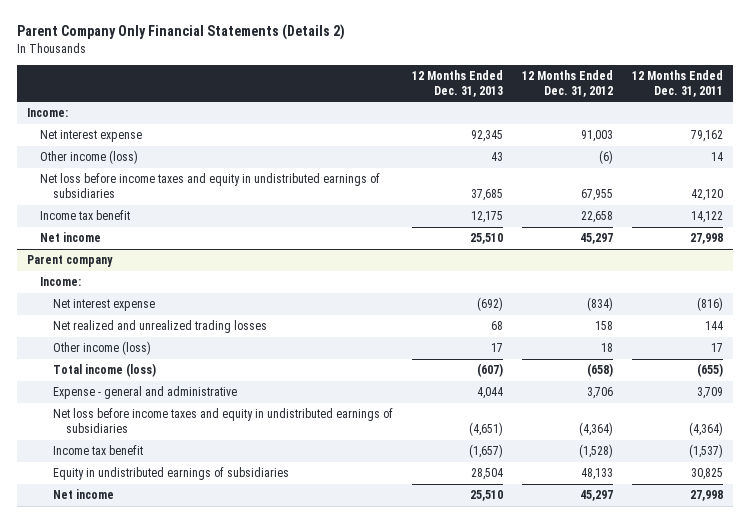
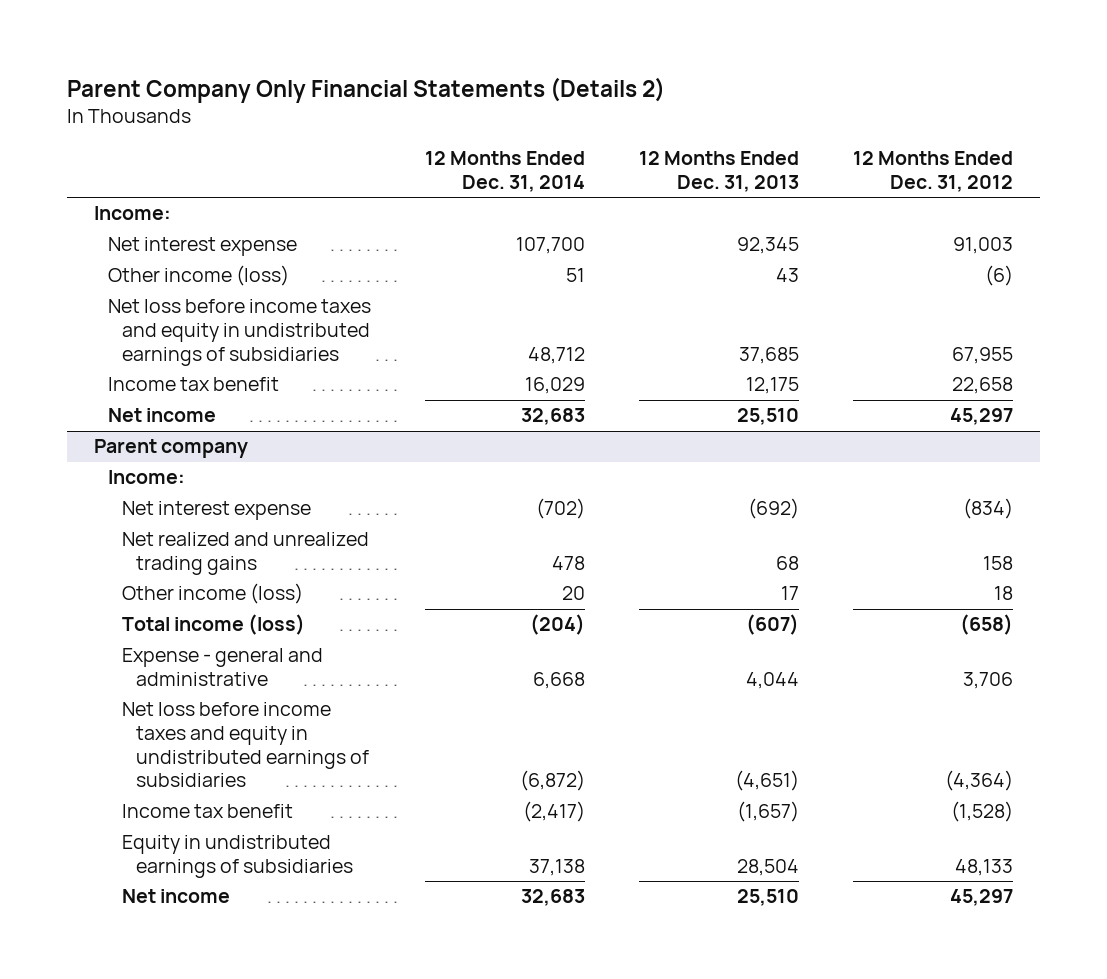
- | 12 Months Ended Dec. 31, 2013 | 12 Months Ended Dec. 31, 2012 | 12 Months Ended Dec. 31, 2011
+ | 12 Months Ended Dec. 31, 2014 | 12 Months Ended Dec. 31, 2013 | 12 Months Ended Dec. 31, 2012
@ Parent company
- Net realized and unrealized trading losses | 68 | 158 | 144
+ Net realized and unrealized trading gains | 478 | 68 | 158

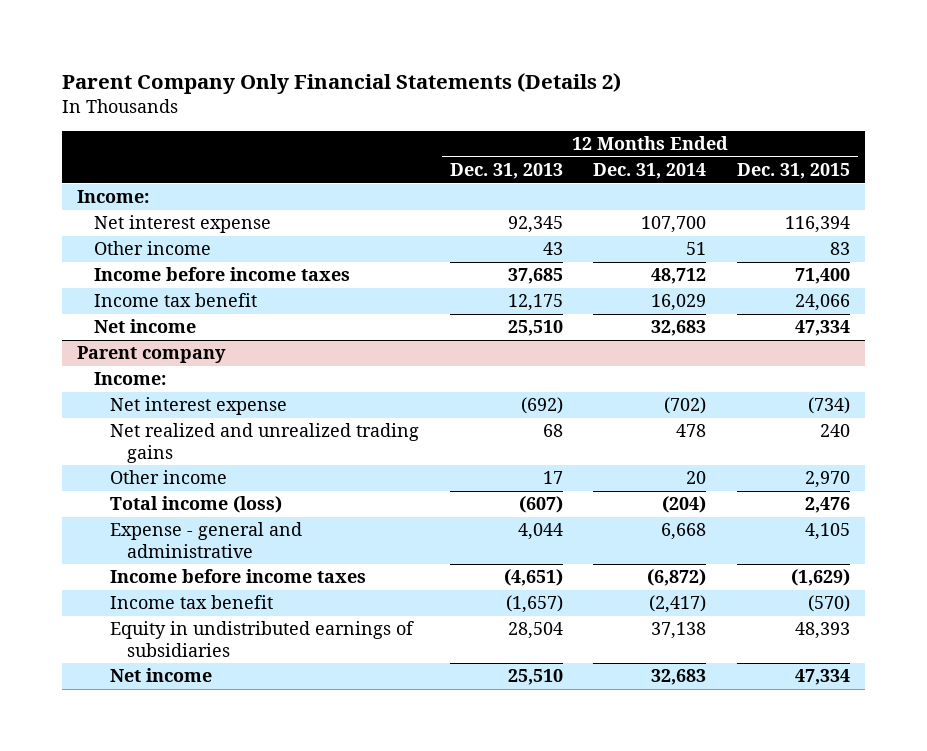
- | 12 Months Ended Dec. 31, 2014 | 12 Months Ended Dec. 31, 2013 | 12 Months Ended Dec. 31, 2012
+ | 12 Months Ended Dec. 31, 2013 | 12 Months Ended Dec. 31, 2014 | 12 Months Ended Dec. 31, 2015
- Other income (loss) | 51 | 43 | (6)
- Net loss before income taxes and equity in undistributed earnings of subsidiaries | 48,712 | 37,685 | 67,955
+ Other income | 43 | 51 | 83
+ Income before income taxes | 37,685 | 48,712 | 71,400
@ Parent company
- Other income (loss) | 20 | 17 | 18
+ Other income | 17 | 20 | 2,970
- Net loss before income taxes and equity in undistributed earnings of subsidiaries | (6,872) | (4,651) | (4,364)
+ Income before income taxes | (4,651) | (6,872) | (1,629)

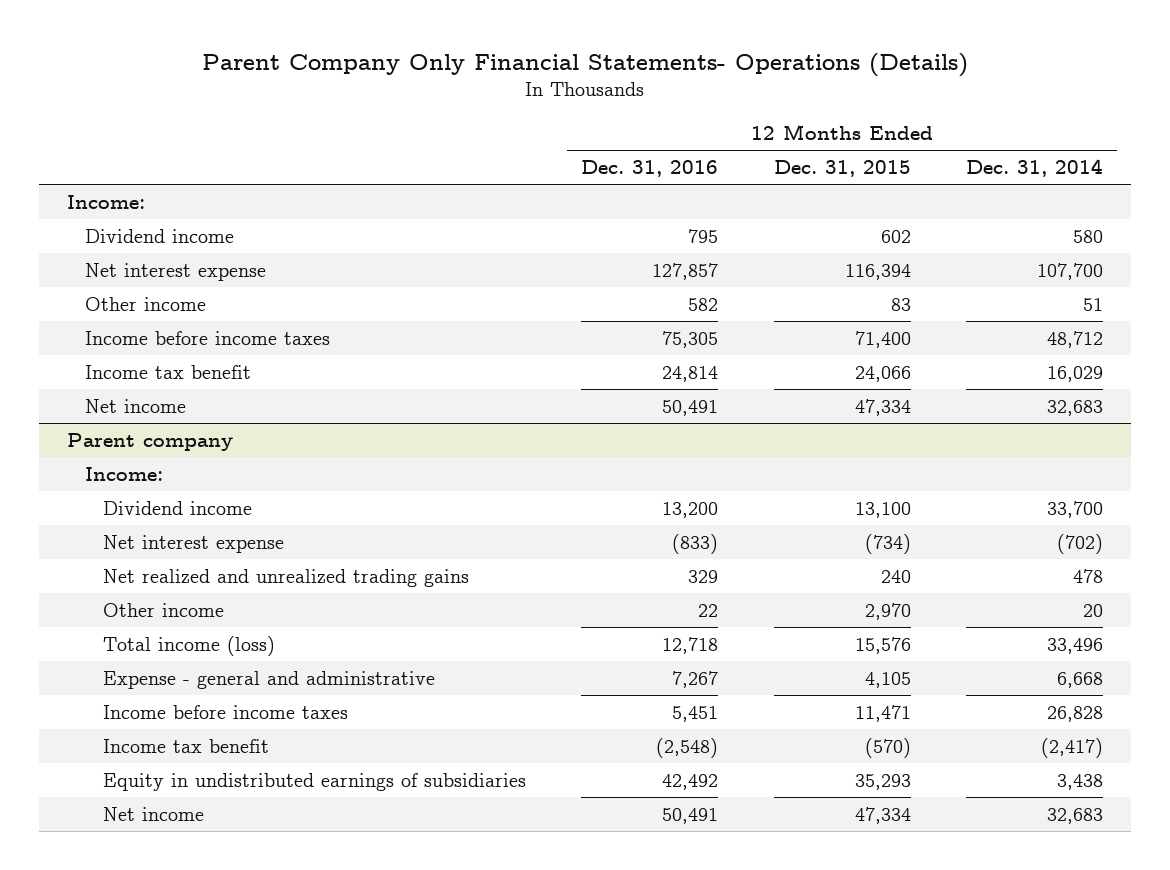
- Parent Company Only Financial Statements (Details 2)
+ Parent Company Only Financial Statements- Operations (Details)
- | 12 Months Ended Dec. 31, 2013 | 12 Months Ended Dec. 31, 2014 | 12 Months Ended Dec. 31, 2015
+ | 12 Months Ended Dec. 31, 2016 | 12 Months Ended Dec. 31, 2015 | 12 Months Ended Dec. 31, 2014
+ Dividend income | 795 | 602 | 580
@ Parent company
+ Dividend income | 13,200 | 13,100 | 33,700
- Total income (loss) | (607) | (204) | 2,476
+ Total income (loss) | 12,718 | 15,576 | 33,496
- Income before income taxes | (4,651) | (6,872) | (1,629)
+ Income before income taxes | 5,451 | 11,471 | 26,828
- Equity in undistributed earnings of subsidiaries | 28,504 | 37,138 | 48,393
+ Equity in undistributed earnings of subsidiaries | 42,492 | 35,293 | 3,438

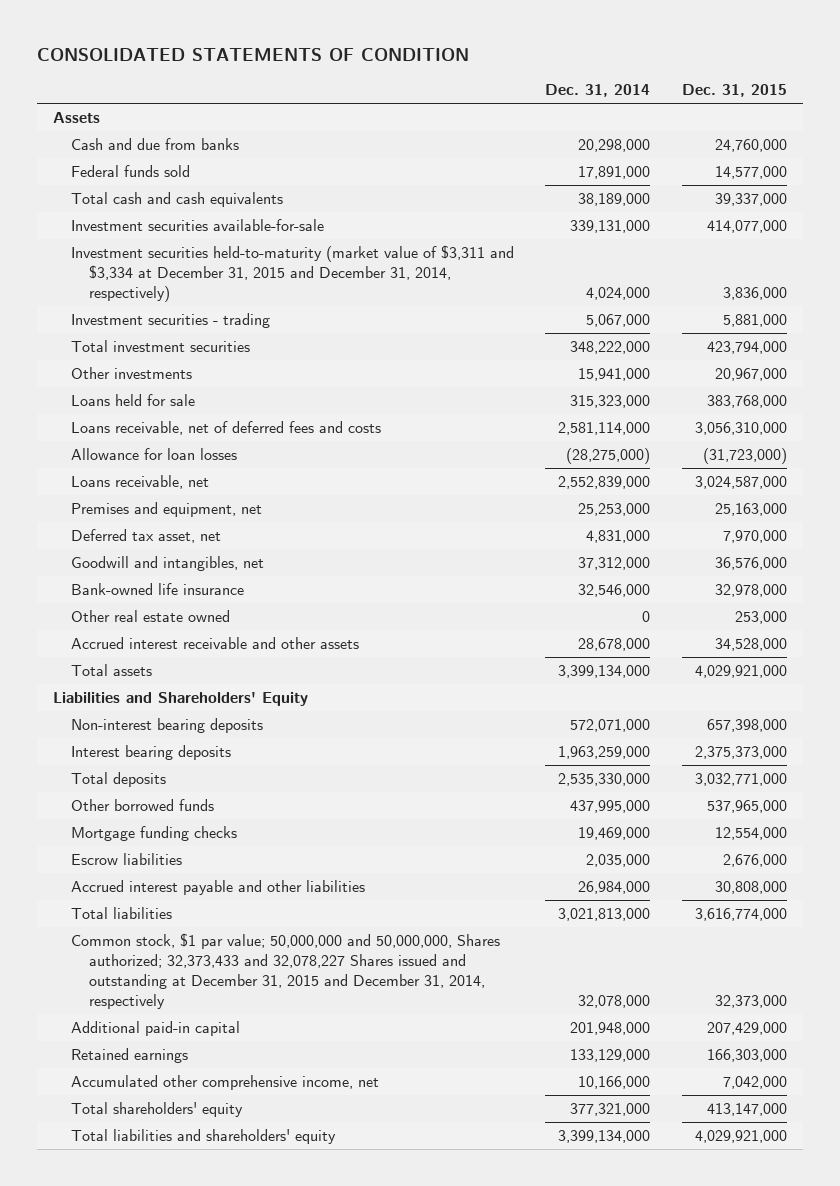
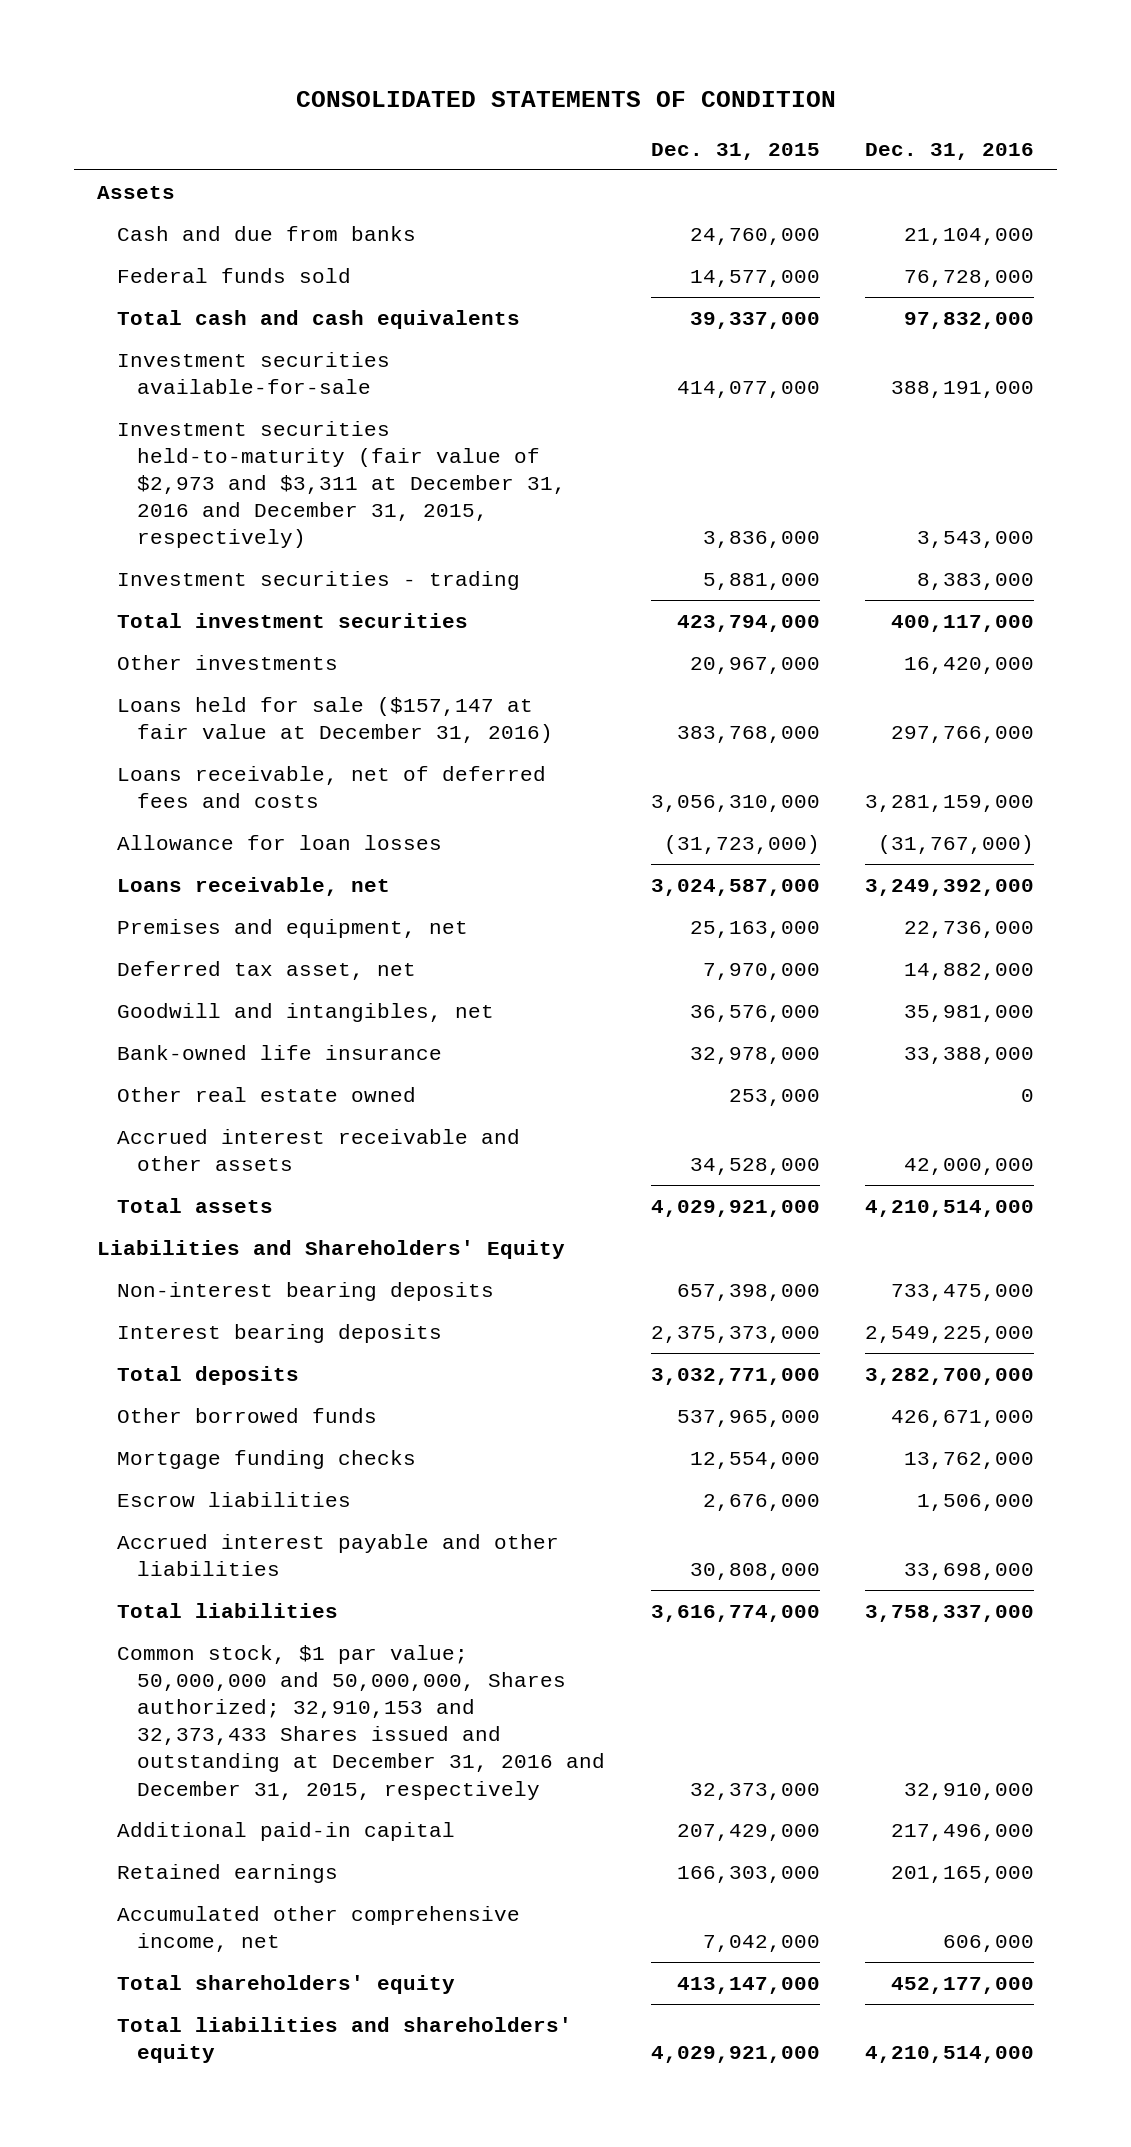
- | Dec. 31, 2014 | Dec. 31, 2015
+ | Dec. 31, 2015 | Dec. 31, 2016
- Investment securities held-to-maturity (market value of $3,311 and $3,334 at December 31, 2015 and December 31, 2014, respectively) | 4,024,000 | 3,836,000
+ Investment securities held-to-maturity (fair value of $2,973 and $3,311 at December 31, 2016 and December 31, 2015, respectively) | 3,836,000 | 3,543,000
- Loans held for sale | 315,323,000 | 383,768,000
+ Loans held for sale ($157,147 at fair value at December 31, 2016) | 383,768,000 | 297,766,000
- Common stock, $1 par value; 50,000,000 and 50,000,000, Shares authorized; 32,373,433 and 32,078,227 Shares issued and outstanding at December 31, 2015 and December 31, 2014, respectively | 32,078,000 | 32,373,000
+ Common stock, $1 par value; 50,000,000 and 50,000,000, Shares authorized; 32,910,153 and 32,373,433 Shares issued and outstanding at December 31, 2016 and December 31, 2015, respectively | 32,373,000 | 32,910,000

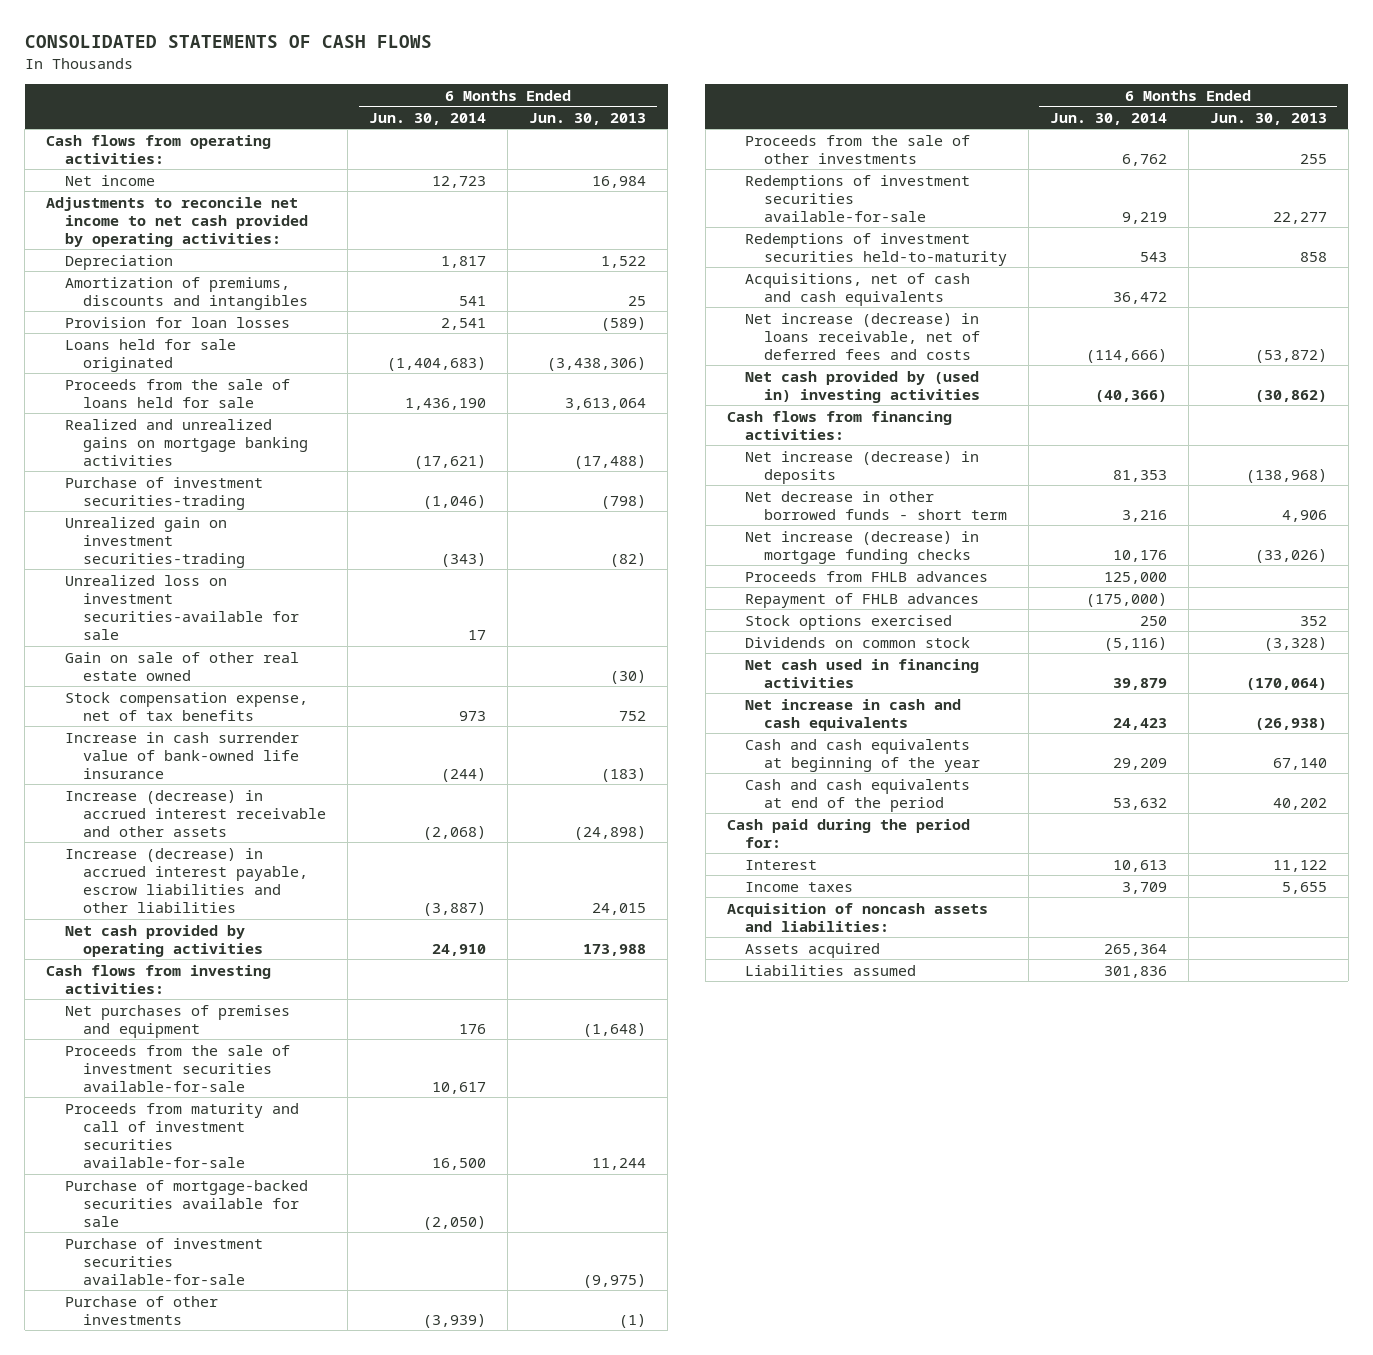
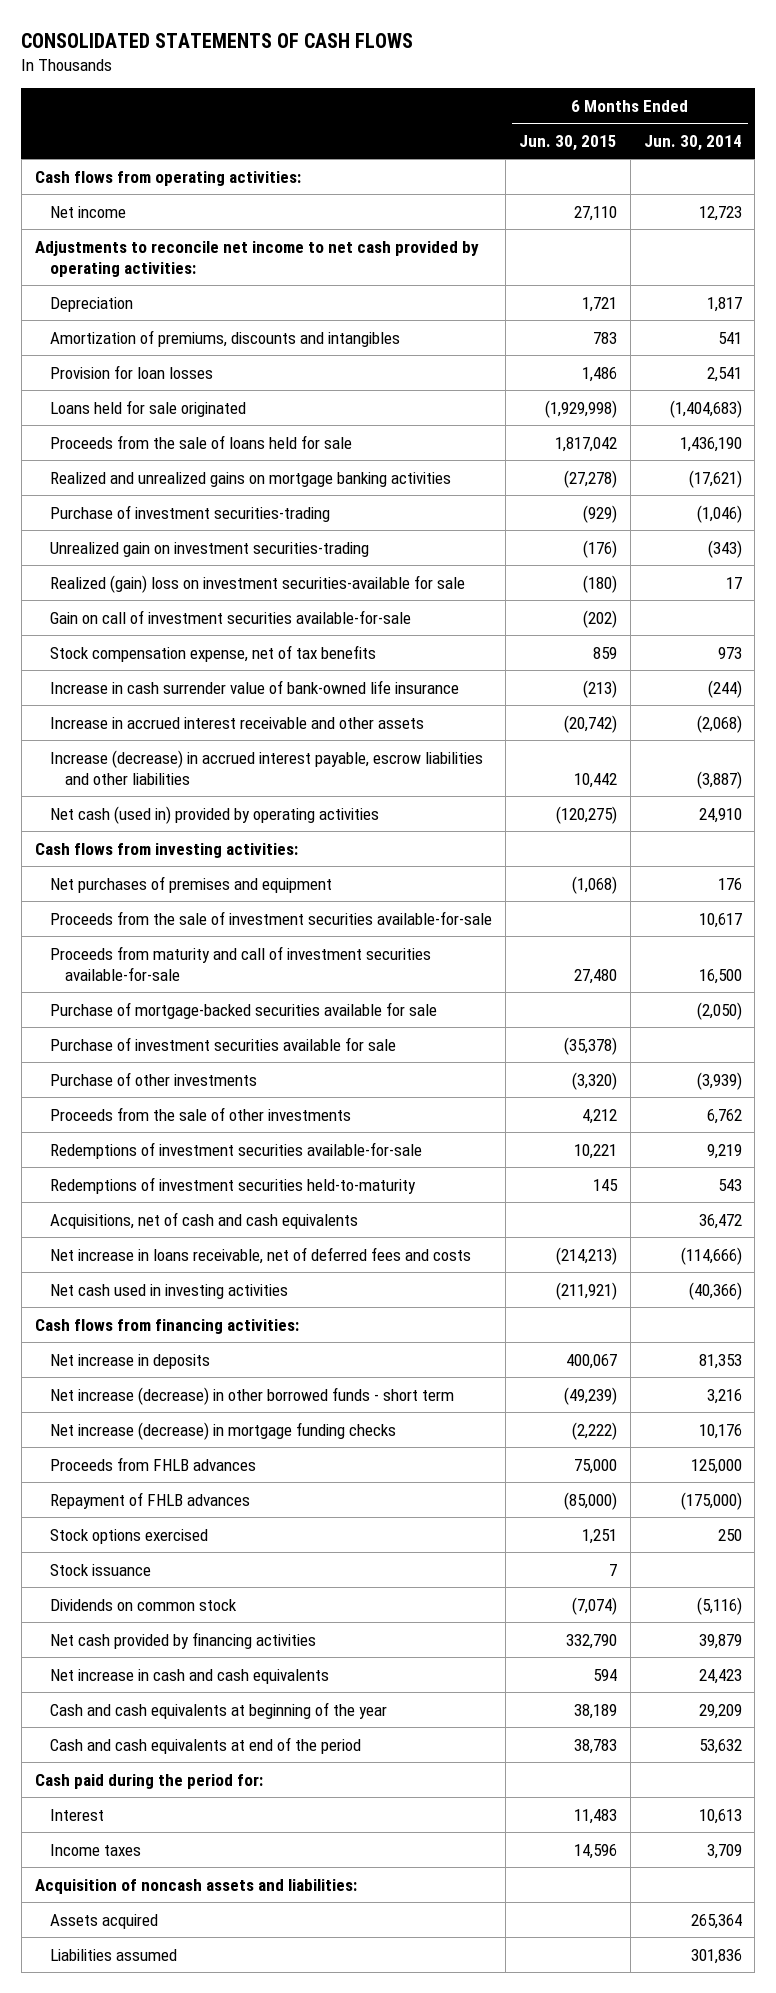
- | 6 Months Ended Jun. 30, 2014 | 6 Months Ended Jun. 30, 2013
+ | 6 Months Ended Jun. 30, 2015 | 6 Months Ended Jun. 30, 2014
- Unrealized loss on investment securities-available for sale | 17 |
- Gain on sale of other real estate owned | | (30)
+ Realized (gain) loss on investment securities-available for sale | (180) | 17
+ Gain on call of investment securities available-for-sale | (202) |
- Increase (decrease) in accrued interest receivable and other assets | (2,068) | (24,898)
+ Increase in accrued interest receivable and other assets | (20,742) | (2,068)
- Net cash provided by operating activities | 24,910 | 173,988
+ Net cash (used in) provided by operating activities | (120,275) | 24,910
- Purchase of investment securities available-for-sale | | (9,975)
+ Purchase of investment securities available for sale | (35,378) |
- Net increase (decrease) in loans receivable, net of deferred fees and costs | (114,666) | (53,872)
- Net cash provided by (used in) investing activities | (40,366) | (30,862)
+ Net increase in loans receivable, net of deferred fees and costs | (214,213) | (114,666)
+ Net cash used in investing activities | (211,921) | (40,366)
- Net increase (decrease) in deposits | 81,353 | (138,968)
- Net decrease in other borrowed funds - short term | 3,216 | 4,906
+ Net increase in deposits | 400,067 | 81,353
+ Net increase (decrease) in other borrowed funds - short term | (49,239) | 3,216
+ Stock issuance | 7 |
- Net cash used in financing activities | 39,879 | (170,064)
+ Net cash provided by financing activities | 332,790 | 39,879

